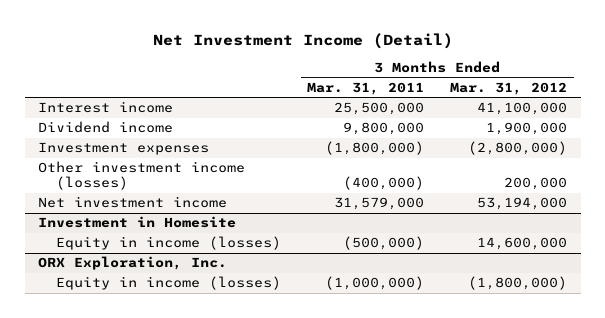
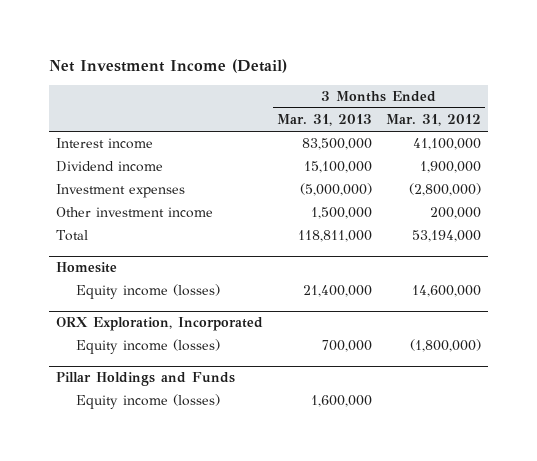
- | 3 Months Ended Mar. 31, 2011 | 3 Months Ended Mar. 31, 2012
+ | 3 Months Ended Mar. 31, 2013 | 3 Months Ended Mar. 31, 2012
- Other investment income (losses) | (400,000) | 200,000
- Net investment income | 31,579,000 | 53,194,000
- Investment in Homesite
- Equity in income (losses) | (500,000) | 14,600,000
- ORX Exploration, Inc.
- Equity in income (losses) | (1,000,000) | (1,800,000)
+ Other investment income | 1,500,000 | 200,000
+ Total | 118,811,000 | 53,194,000
+ Homesite
+ Equity income (losses) | 21,400,000 | 14,600,000
+ ORX Exploration, Incorporated
+ Equity income (losses) | 700,000 | (1,800,000)
+ Pillar Holdings and Funds
+ Equity income (losses) | 1,600,000 |

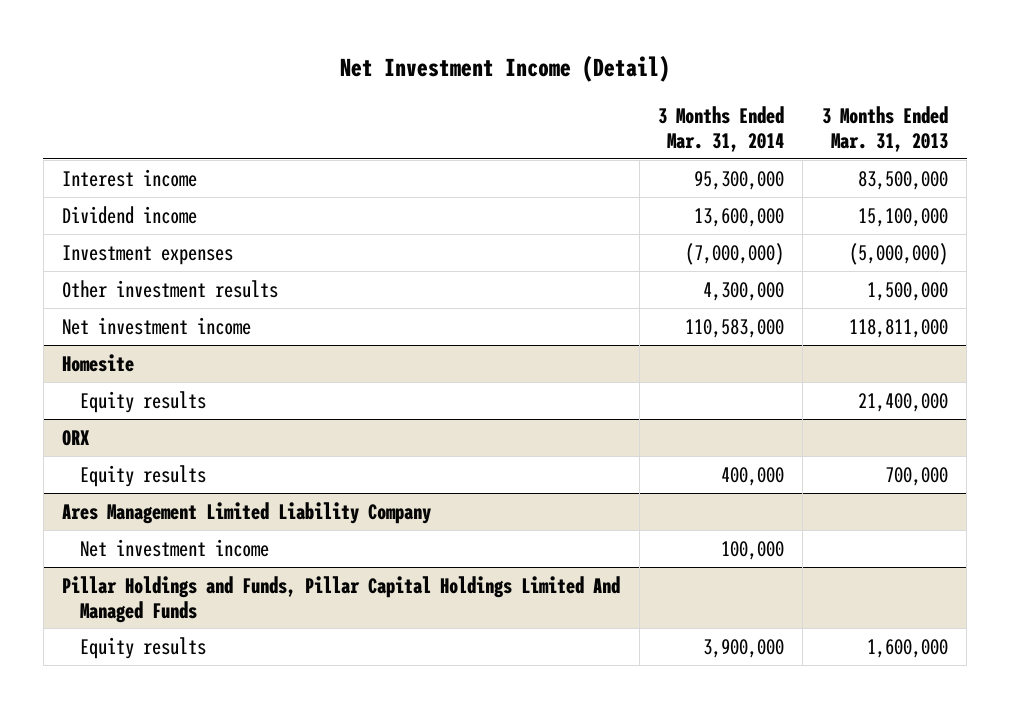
- | 3 Months Ended Mar. 31, 2013 | 3 Months Ended Mar. 31, 2012
+ | 3 Months Ended Mar. 31, 2014 | 3 Months Ended Mar. 31, 2013
- Other investment income | 1,500,000 | 200,000
- Total | 118,811,000 | 53,194,000
+ Other investment results | 4,300,000 | 1,500,000
+ Net investment income | 110,583,000 | 118,811,000
@ Homesite
- Equity income (losses) | 21,400,000 | 14,600,000
- ORX Exploration, Incorporated
- Equity income (losses) | 700,000 | (1,800,000)
- Pillar Holdings and Funds
- Equity income (losses) | 1,600,000 |
@ Homesite
+ Equity results | | 21,400,000
+ ORX
+ Equity results | 400,000 | 700,000
+ Ares Management Limited Liability Company
+ Net investment income | 100,000 |
+ Pillar Holdings and Funds, Pillar Capital Holdings Limited And Managed Funds
+ Equity results | 3,900,000 | 1,600,000

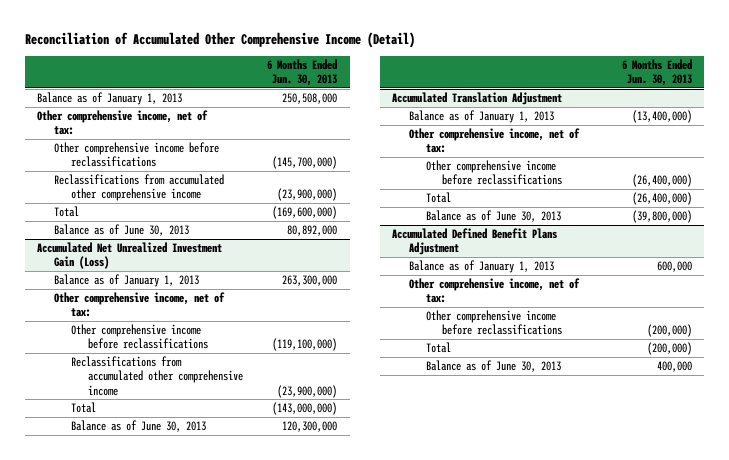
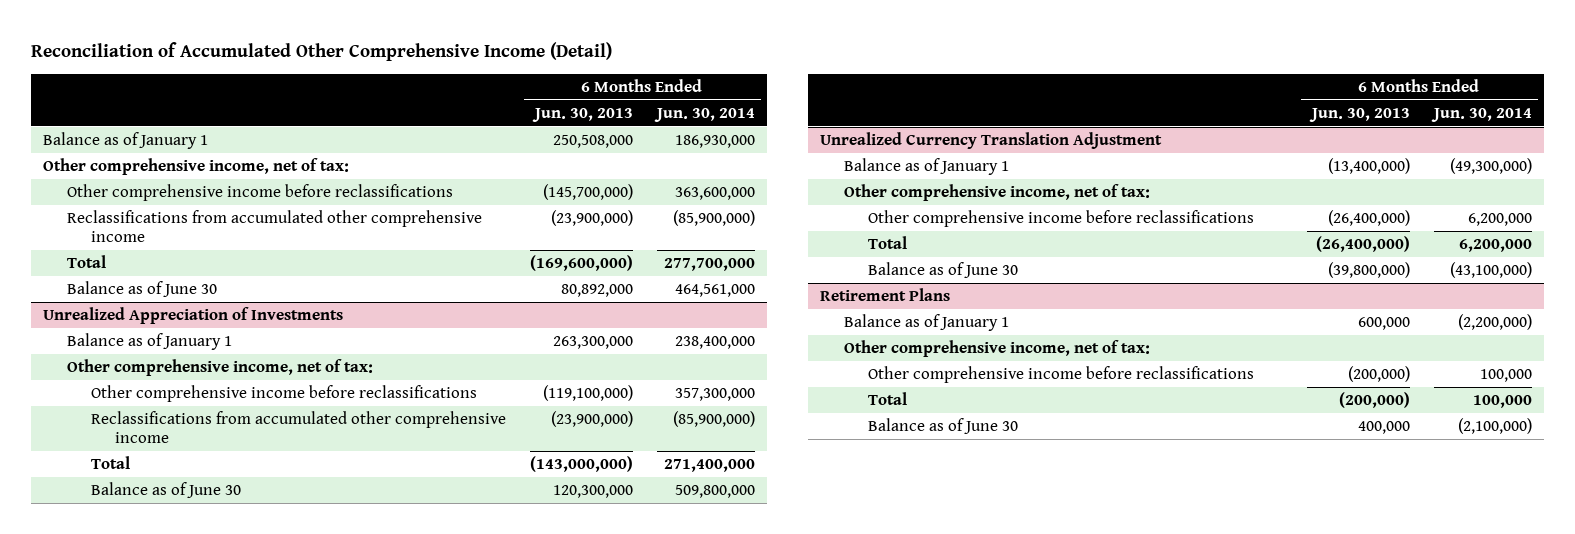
- | 6 Months Ended Jun. 30, 2013
+ | 6 Months Ended Jun. 30, 2013 | 6 Months Ended Jun. 30, 2014
- Balance as of January 1, 2013 | 250,508,000
+ Balance as of January 1 | 250,508,000 | 186,930,000
- Balance as of June 30, 2013 | 80,892,000
- Accumulated Net Unrealized Investment Gain (Loss)
- Balance as of January 1, 2013 | 263,300,000
+ Balance as of June 30 | 80,892,000 | 464,561,000
+ Unrealized Appreciation of Investments
+ Balance as of January 1 | 263,300,000 | 238,400,000
- Balance as of June 30, 2013 | 120,300,000
- Accumulated Translation Adjustment
- Balance as of January 1, 2013 | (13,400,000)
+ Balance as of June 30 | 120,300,000 | 509,800,000
+ Unrealized Currency Translation Adjustment
+ Balance as of January 1 | (13,400,000) | (49,300,000)
- Balance as of June 30, 2013 | (39,800,000)
- Accumulated Defined Benefit Plans Adjustment
- Balance as of January 1, 2013 | 600,000
+ Balance as of June 30 | (39,800,000) | (43,100,000)
+ Retirement Plans
+ Balance as of January 1 | 600,000 | (2,200,000)
- Balance as of June 30, 2013 | 400,000
+ Balance as of June 30 | 400,000 | (2,100,000)

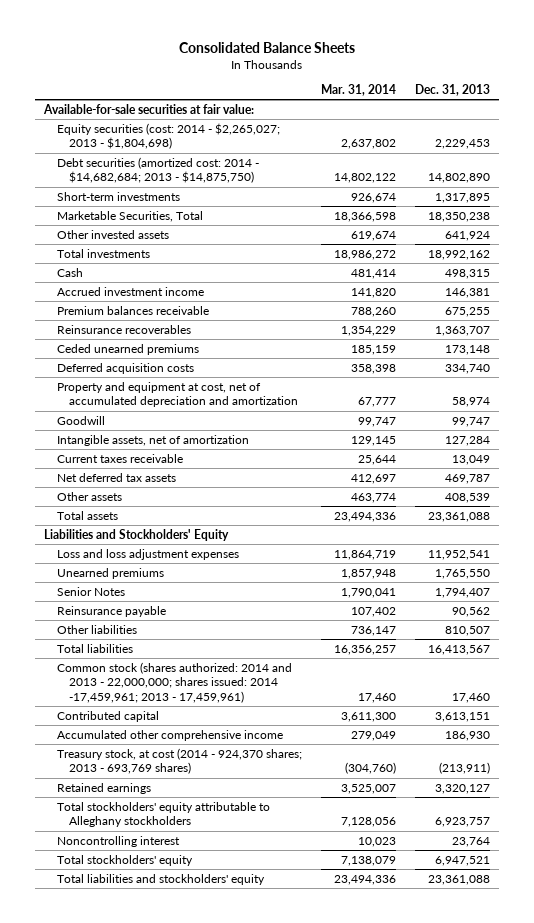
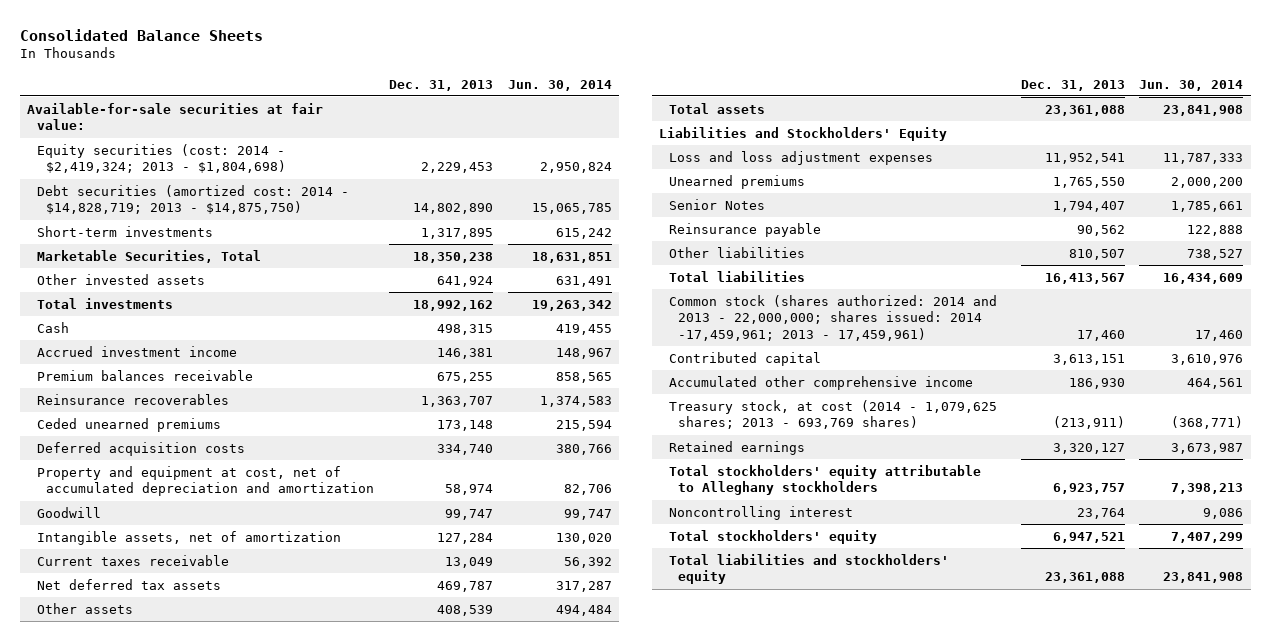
- | Mar. 31, 2014 | Dec. 31, 2013
+ | Dec. 31, 2013 | Jun. 30, 2014
- Equity securities (cost: 2014 - $2,265,027; 2013 - $1,804,698) | 2,637,802 | 2,229,453
- Debt securities (amortized cost: 2014 - $14,682,684; 2013 - $14,875,750) | 14,802,122 | 14,802,890
+ Equity securities (cost: 2014 - $2,419,324; 2013 - $1,804,698) | 2,229,453 | 2,950,824
+ Debt securities (amortized cost: 2014 - $14,828,719; 2013 - $14,875,750) | 14,802,890 | 15,065,785
- Treasury stock, at cost (2014 - 924,370 shares; 2013 - 693,769 shares) | (304,760) | (213,911)
+ Treasury stock, at cost (2014 - 1,079,625 shares; 2013 - 693,769 shares) | (213,911) | (368,771)

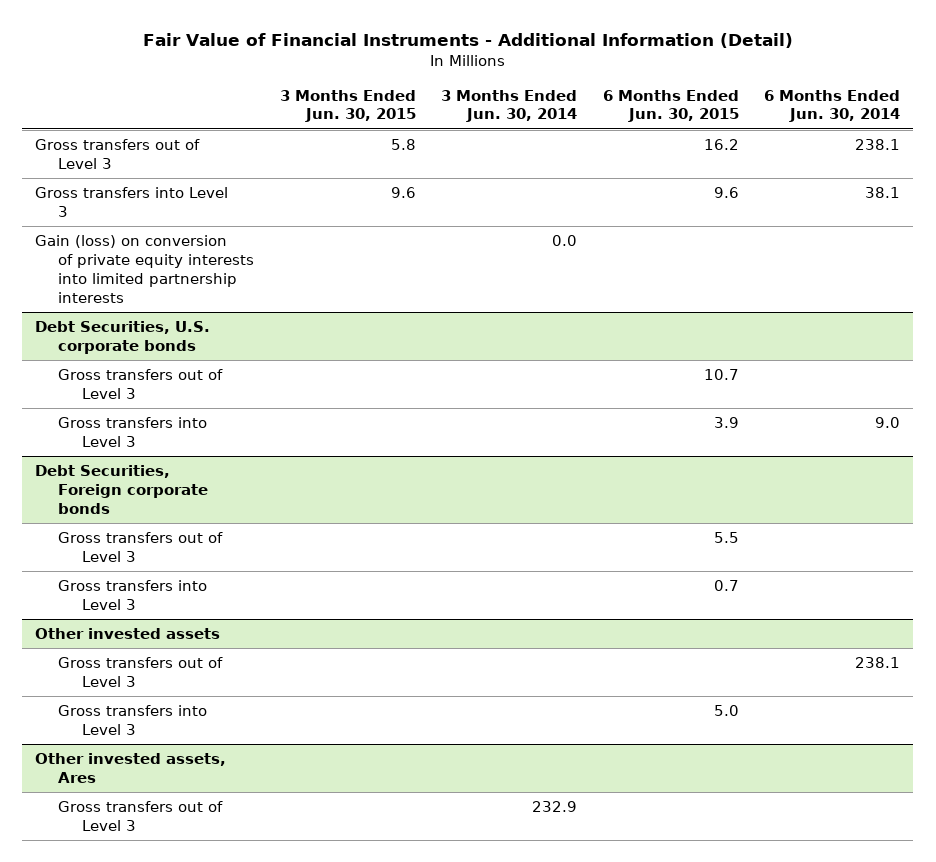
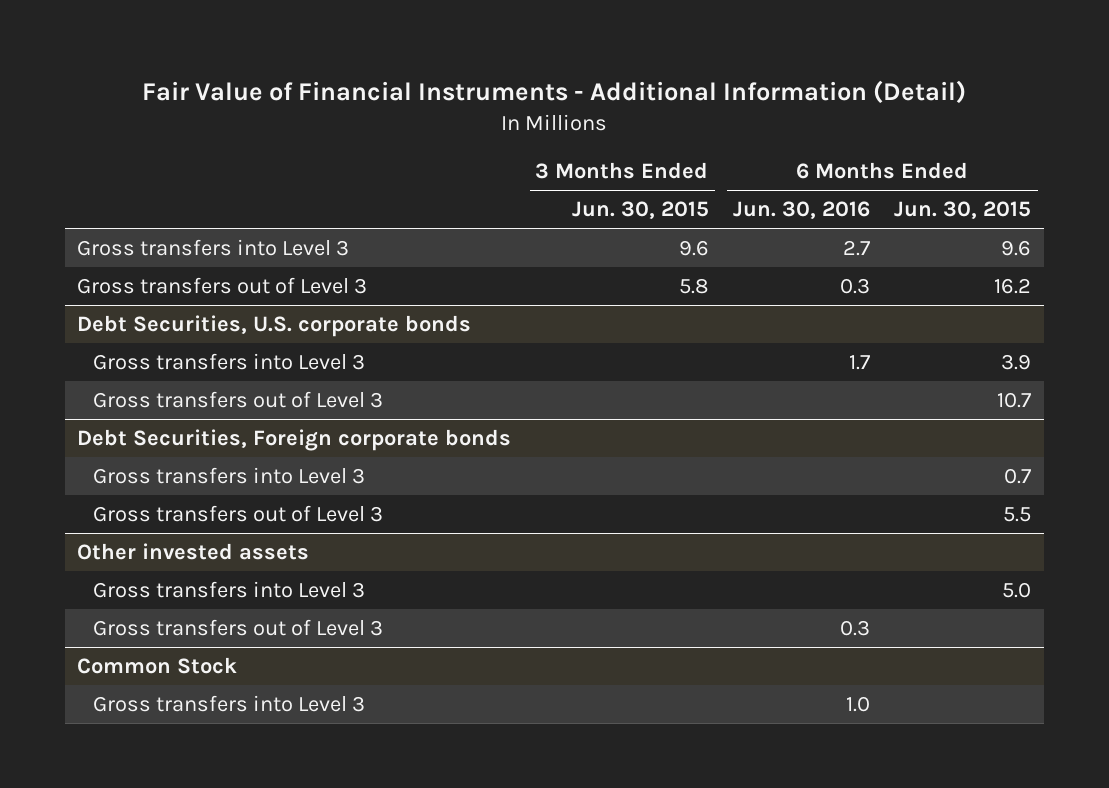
- | 3 Months Ended Jun. 30, 2015 | 3 Months Ended Jun. 30, 2014 | 6 Months Ended Jun. 30, 2015 | 6 Months Ended Jun. 30, 2014
+ | 3 Months Ended Jun. 30, 2015 | 6 Months Ended Jun. 30, 2016 | 6 Months Ended Jun. 30, 2015
- Gain (loss) on conversion of private equity interests into limited partnership interests | | 0.0 | |
moved down: Gross transfers out of Level 3 | 5.8 | 0.3 | 16.2
@ Debt Securities, U.S. corporate bonds
moved down: Gross transfers out of Level 3 | | | 10.7
@ Debt Securities, Foreign corporate bonds
moved down: Gross transfers out of Level 3 | | | 5.5
@ Other invested assets
- Gross transfers out of Level 3 | | | | 238.1
- Other invested assets, Ares
+ Common Stock
+ Gross transfers into Level 3 | | 1.0 |

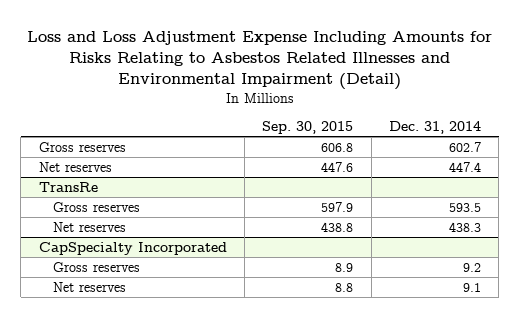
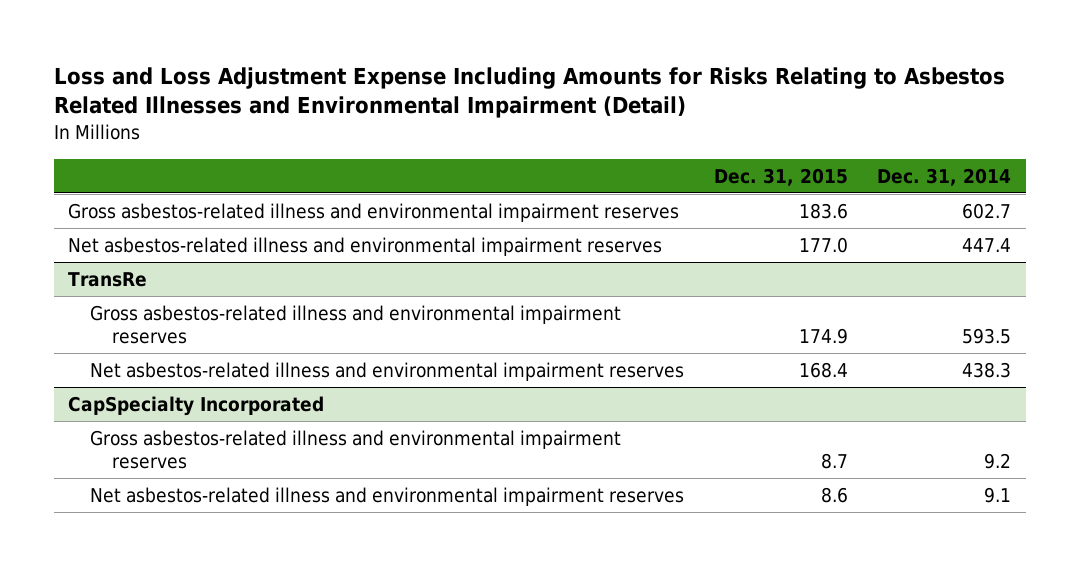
- | Sep. 30, 2015 | Dec. 31, 2014
+ | Dec. 31, 2015 | Dec. 31, 2014
- Gross reserves | 606.8 | 602.7
- Net reserves | 447.6 | 447.4
+ Gross asbestos-related illness and environmental impairment reserves | 183.6 | 602.7
+ Net asbestos-related illness and environmental impairment reserves | 177.0 | 447.4
@ TransRe
- Gross reserves | 597.9 | 593.5
- Net reserves | 438.8 | 438.3
+ Gross asbestos-related illness and environmental impairment reserves | 174.9 | 593.5
+ Net asbestos-related illness and environmental impairment reserves | 168.4 | 438.3
@ CapSpecialty Incorporated
- Gross reserves | 8.9 | 9.2
- Net reserves | 8.8 | 9.1
+ Gross asbestos-related illness and environmental impairment reserves | 8.7 | 9.2
+ Net asbestos-related illness and environmental impairment reserves | 8.6 | 9.1

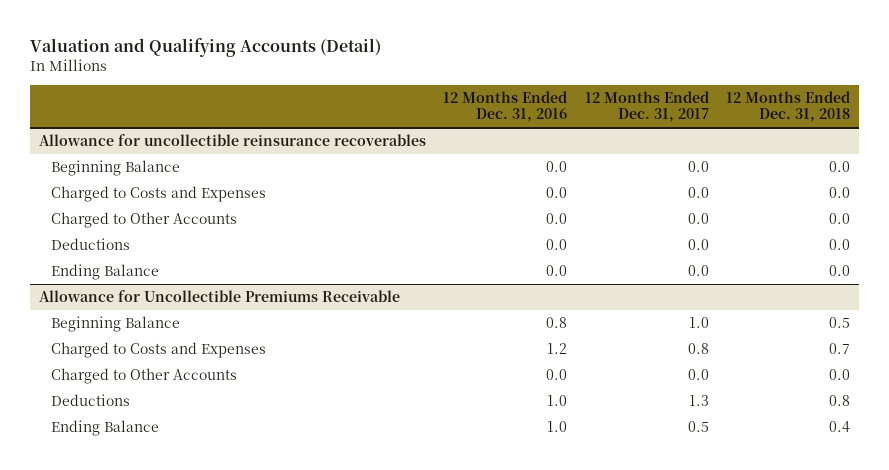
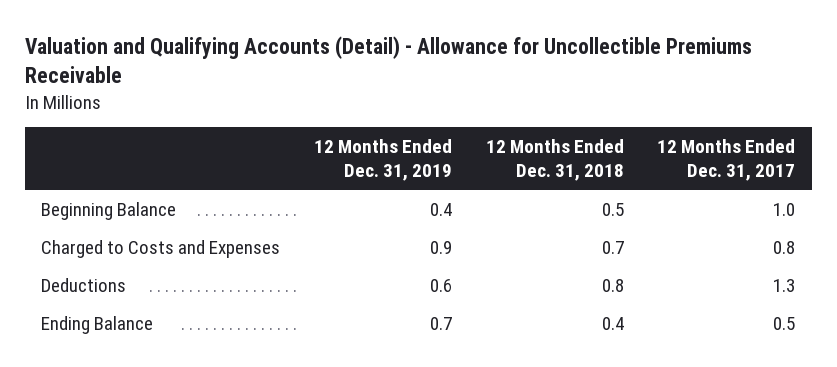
- Valuation and Qualifying Accounts (Detail)
+ Valuation and Qualifying Accounts (Detail) - Allowance for Uncollectible Premiums Receivable
- | 12 Months Ended Dec. 31, 2016 | 12 Months Ended Dec. 31, 2017 | 12 Months Ended Dec. 31, 2018
+ | 12 Months Ended Dec. 31, 2019 | 12 Months Ended Dec. 31, 2018 | 12 Months Ended Dec. 31, 2017
- Allowance for uncollectible reinsurance recoverables
- Beginning Balance | 0.0 | 0.0 | 0.0
- Charged to Costs and Expenses | 0.0 | 0.0 | 0.0
- Charged to Other Accounts | 0.0 | 0.0 | 0.0
- Deductions | 0.0 | 0.0 | 0.0
- Ending Balance | 0.0 | 0.0 | 0.0
- Allowance for Uncollectible Premiums Receivable
- Charged to Other Accounts | 0.0 | 0.0 | 0.0

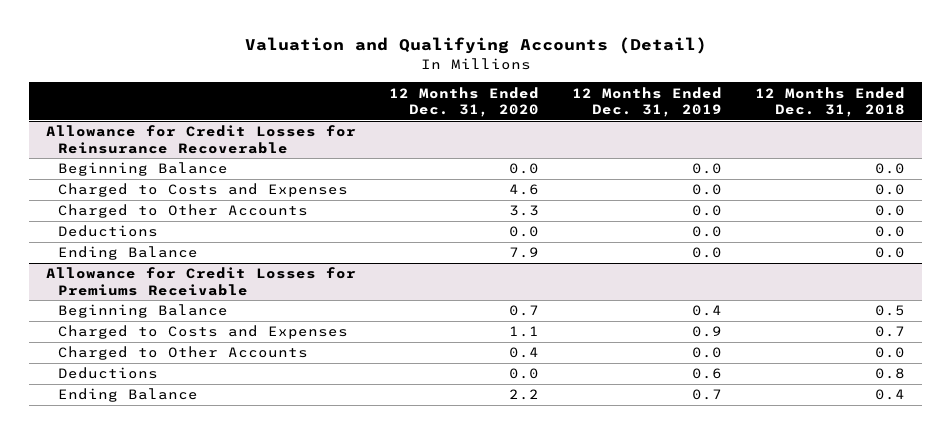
- Valuation and Qualifying Accounts (Detail) - Allowance for Uncollectible Premiums Receivable
+ Valuation and Qualifying Accounts (Detail)
- | 12 Months Ended Dec. 31, 2019 | 12 Months Ended Dec. 31, 2018 | 12 Months Ended Dec. 31, 2017
+ | 12 Months Ended Dec. 31, 2020 | 12 Months Ended Dec. 31, 2019 | 12 Months Ended Dec. 31, 2018
+ Allowance for Credit Losses for Reinsurance Recoverable
+ Beginning Balance | 0.0 | 0.0 | 0.0
+ Charged to Costs and Expenses | 4.6 | 0.0 | 0.0
+ Charged to Other Accounts | 3.3 | 0.0 | 0.0
+ Deductions | 0.0 | 0.0 | 0.0
+ Ending Balance | 7.9 | 0.0 | 0.0
+ Allowance for Credit Losses for Premiums Receivable
+ Charged to Other Accounts | 0.4 | 0.0 | 0.0

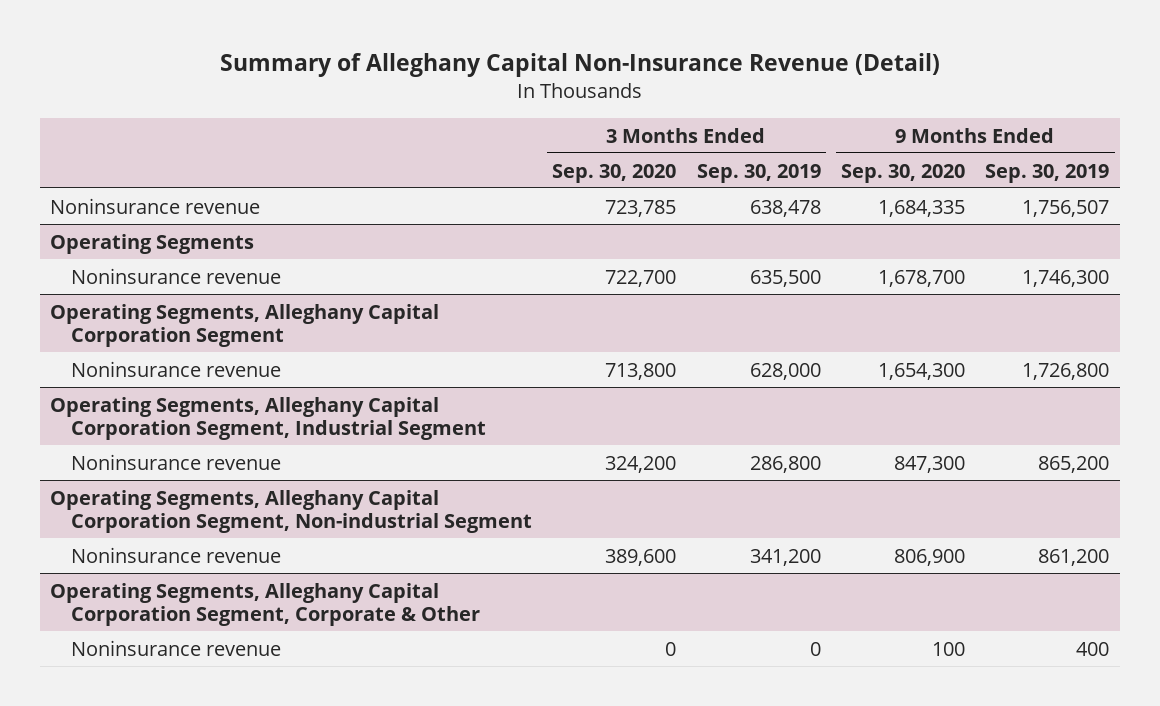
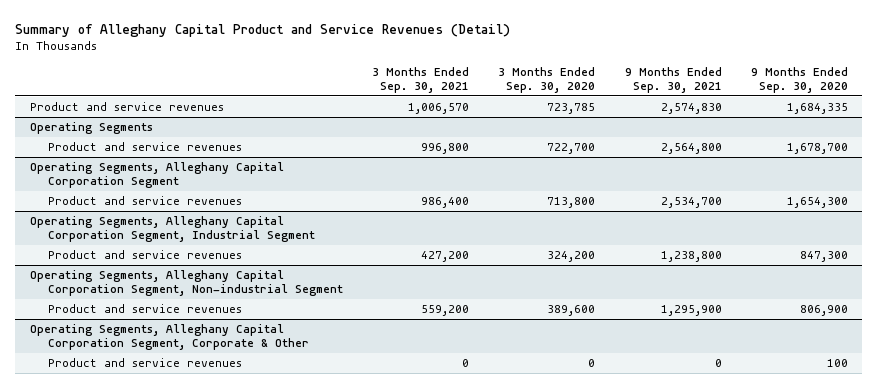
- Summary of Alleghany Capital Non-Insurance Revenue (Detail)
+ Summary of Alleghany Capital Product and Service Revenues (Detail)
- | 3 Months Ended Sep. 30, 2020 | 3 Months Ended Sep. 30, 2019 | 9 Months Ended Sep. 30, 2020 | 9 Months Ended Sep. 30, 2019
+ | 3 Months Ended Sep. 30, 2021 | 3 Months Ended Sep. 30, 2020 | 9 Months Ended Sep. 30, 2021 | 9 Months Ended Sep. 30, 2020
- Noninsurance revenue | 723,785 | 638,478 | 1,684,335 | 1,756,507
+ Product and service revenues | 1,006,570 | 723,785 | 2,574,830 | 1,684,335
@ Operating Segments
- Noninsurance revenue | 722,700 | 635,500 | 1,678,700 | 1,746,300
+ Product and service revenues | 996,800 | 722,700 | 2,564,800 | 1,678,700
@ Operating Segments, Alleghany Capital Corporation Segment
- Noninsurance revenue | 713,800 | 628,000 | 1,654,300 | 1,726,800
+ Product and service revenues | 986,400 | 713,800 | 2,534,700 | 1,654,300
@ Operating Segments, Alleghany Capital Corporation Segment, Industrial Segment
- Noninsurance revenue | 324,200 | 286,800 | 847,300 | 865,200
+ Product and service revenues | 427,200 | 324,200 | 1,238,800 | 847,300
@ Operating Segments, Alleghany Capital Corporation Segment, Non-industrial Segment
- Noninsurance revenue | 389,600 | 341,200 | 806,900 | 861,200
+ Product and service revenues | 559,200 | 389,600 | 1,295,900 | 806,900
@ Operating Segments, Alleghany Capital Corporation Segment, Corporate & Other
- Noninsurance revenue | 0 | 0 | 100 | 400
+ Product and service revenues | 0 | 0 | 0 | 100

